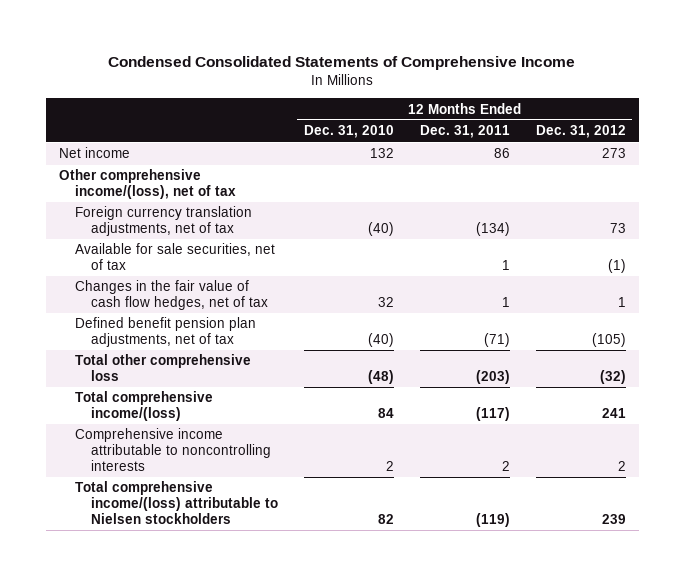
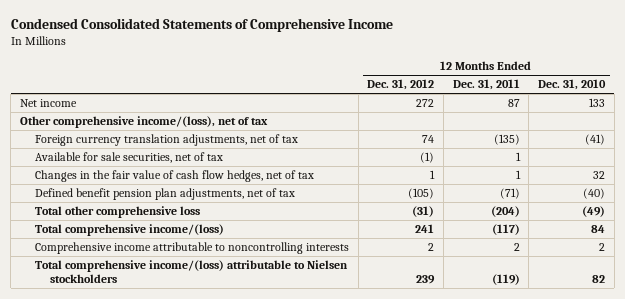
- | 12 Months Ended Dec. 31, 2010 | 12 Months Ended Dec. 31, 2011 | 12 Months Ended Dec. 31, 2012
+ | 12 Months Ended Dec. 31, 2012 | 12 Months Ended Dec. 31, 2011 | 12 Months Ended Dec. 31, 2010
- Net income | 132 | 86 | 273
+ Net income | 272 | 87 | 133
- Foreign currency translation adjustments, net of tax | (40) | (134) | 73
+ Foreign currency translation adjustments, net of tax | 74 | (135) | (41)
- Total other comprehensive loss | (48) | (203) | (32)
+ Total other comprehensive loss | (31) | (204) | (49)

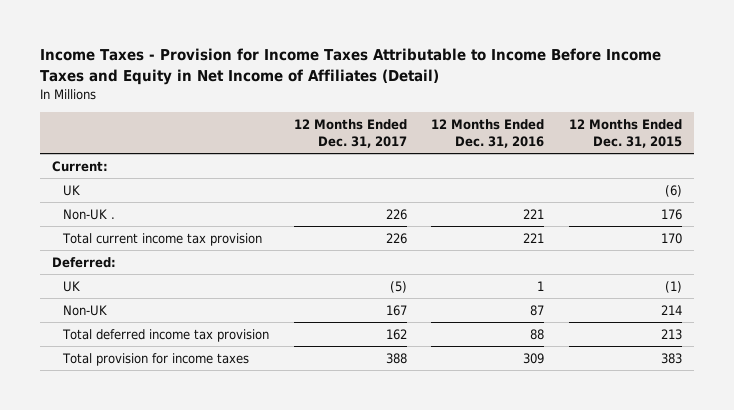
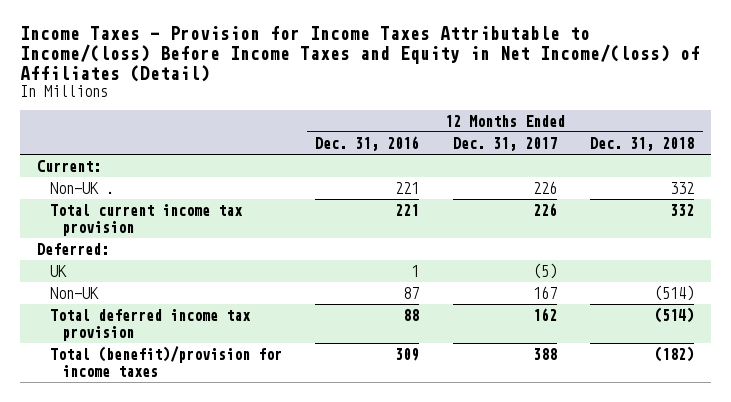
- Income Taxes - Provision for Income Taxes Attributable to Income Before Income Taxes and Equity in Net Income of Affiliates (Detail)
+ Income Taxes - Provision for Income Taxes Attributable to Income/(loss) Before Income Taxes and Equity in Net Income/(loss) of Affiliates (Detail)
- | 12 Months Ended Dec. 31, 2017 | 12 Months Ended Dec. 31, 2016 | 12 Months Ended Dec. 31, 2015
+ | 12 Months Ended Dec. 31, 2016 | 12 Months Ended Dec. 31, 2017 | 12 Months Ended Dec. 31, 2018
- UK | | | (6)
- Total provision for income taxes | 388 | 309 | 383
+ Total (benefit)/provision for income taxes | 309 | 388 | (182)

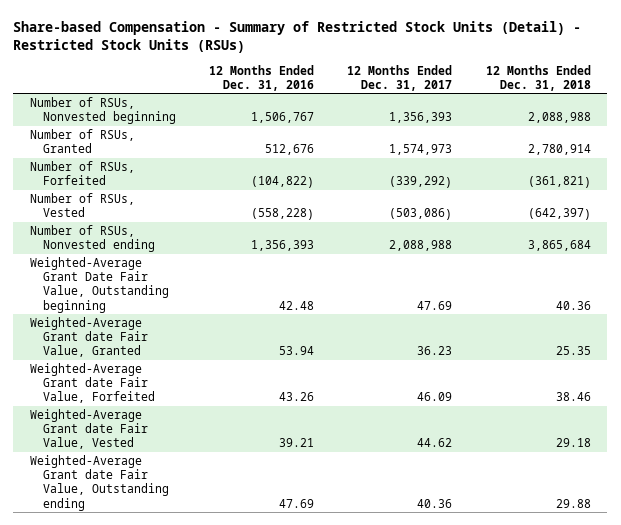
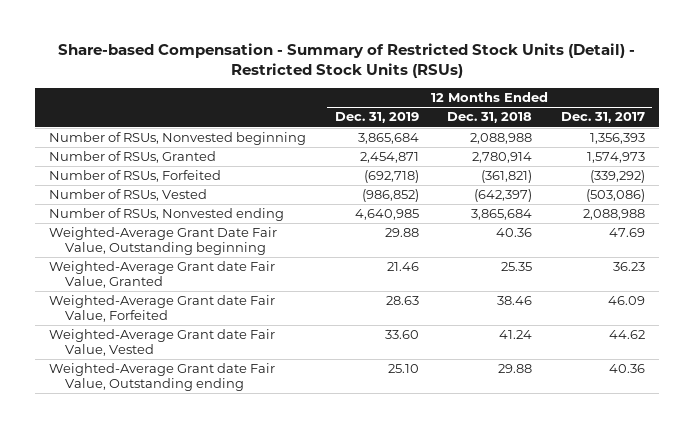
- | 12 Months Ended Dec. 31, 2016 | 12 Months Ended Dec. 31, 2017 | 12 Months Ended Dec. 31, 2018
+ | 12 Months Ended Dec. 31, 2019 | 12 Months Ended Dec. 31, 2018 | 12 Months Ended Dec. 31, 2017
- Weighted-Average Grant date Fair Value, Vested | 39.21 | 44.62 | 29.18
+ Weighted-Average Grant date Fair Value, Vested | 33.60 | 41.24 | 44.62

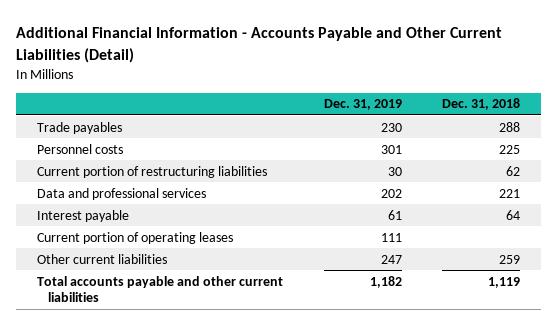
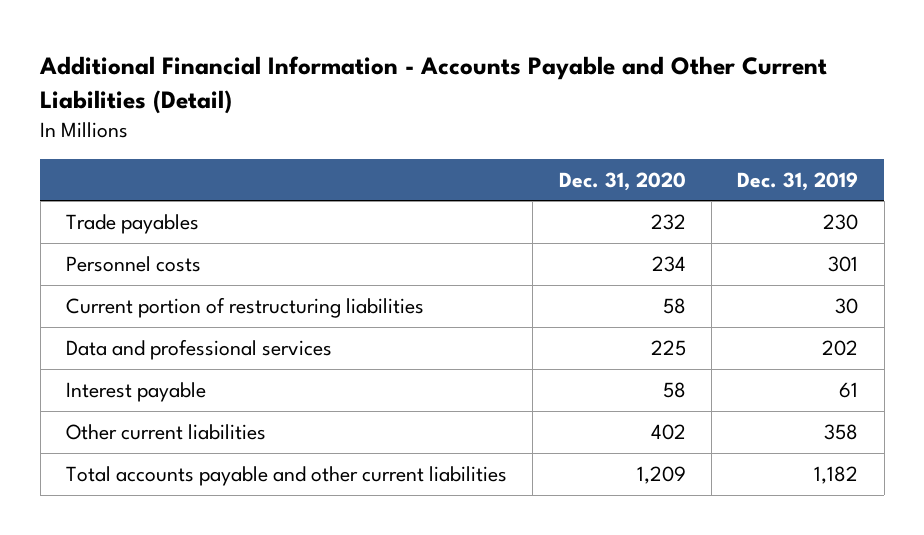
- | Dec. 31, 2019 | Dec. 31, 2018
+ | Dec. 31, 2020 | Dec. 31, 2019
- Current portion of operating leases | 111 |
- Other current liabilities | 247 | 259
+ Other current liabilities | 402 | 358

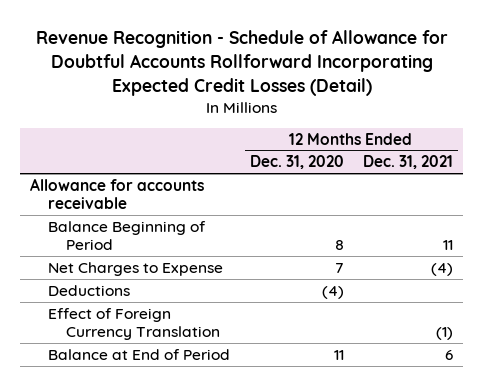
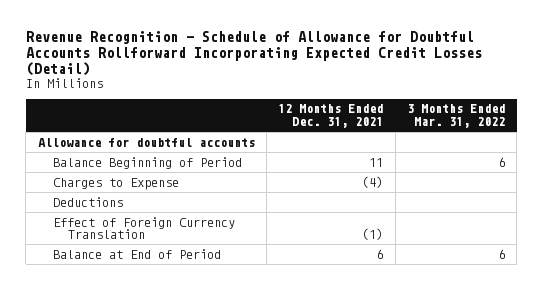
- | 12 Months Ended Dec. 31, 2020 | 12 Months Ended Dec. 31, 2021
+ | 12 Months Ended Dec. 31, 2021 | 3 Months Ended Mar. 31, 2022
- Allowance for accounts receivable
+ Allowance for doubtful accounts
- Net Charges to Expense | 7 | (4)
+ Charges to Expense | (4) |

